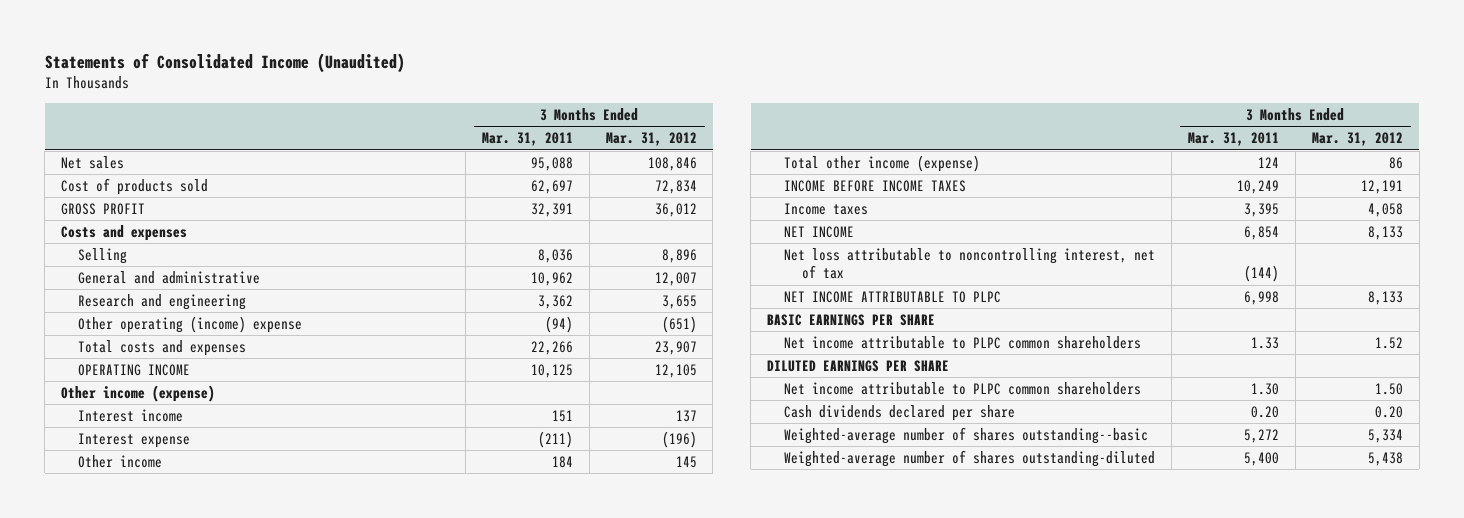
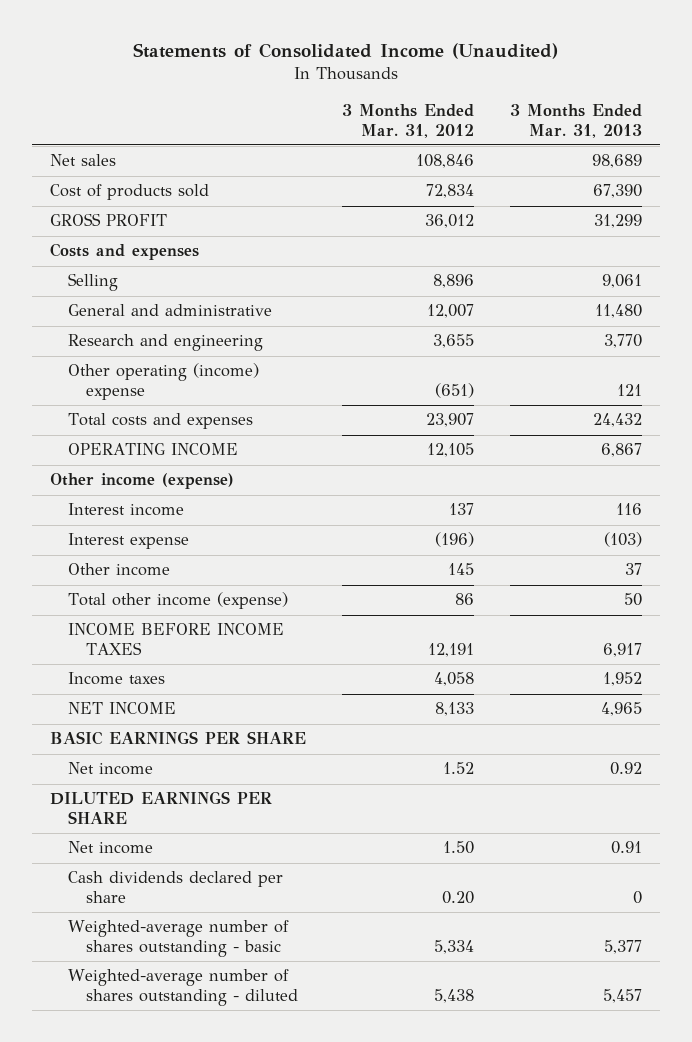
- | 3 Months Ended Mar. 31, 2011 | 3 Months Ended Mar. 31, 2012
+ | 3 Months Ended Mar. 31, 2012 | 3 Months Ended Mar. 31, 2013
- Net loss attributable to noncontrolling interest, net of tax | (144) |
- NET INCOME ATTRIBUTABLE TO PLPC | 6,998 | 8,133
- Net income attributable to PLPC common shareholders | 1.33 | 1.52
+ Net income | 1.52 | 0.92
- Net income attributable to PLPC common shareholders | 1.30 | 1.50
+ Net income | 1.50 | 0.91
- Weighted-average number of shares outstanding--basic | 5,272 | 5,334
- Weighted-average number of shares outstanding-diluted | 5,400 | 5,438
+ Weighted-average number of shares outstanding - basic | 5,334 | 5,377
+ Weighted-average number of shares outstanding - diluted | 5,438 | 5,457

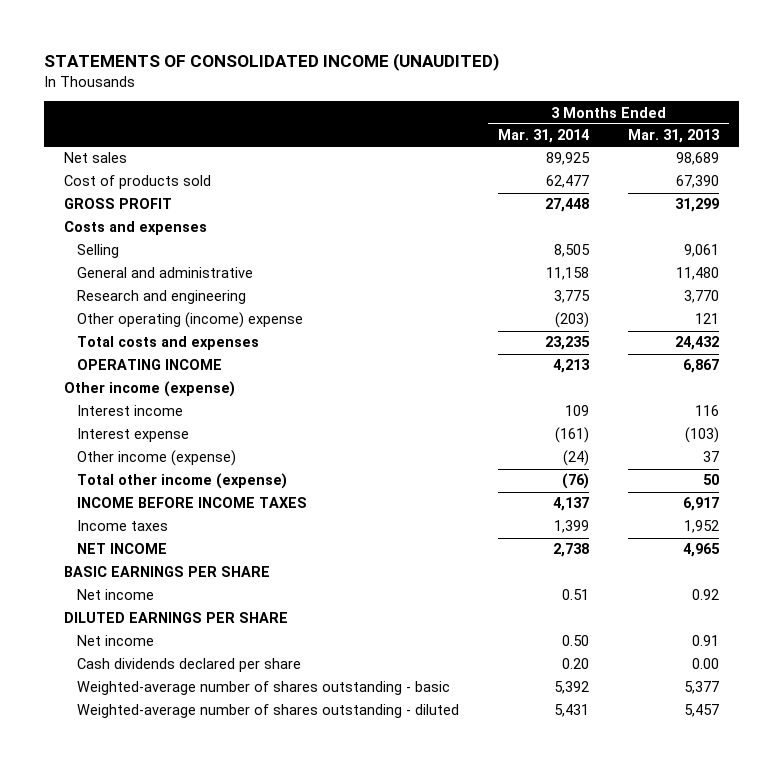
- Statements of Consolidated Income (Unaudited)
+ STATEMENTS OF CONSOLIDATED INCOME (UNAUDITED)
- | 3 Months Ended Mar. 31, 2012 | 3 Months Ended Mar. 31, 2013
+ | 3 Months Ended Mar. 31, 2014 | 3 Months Ended Mar. 31, 2013
- Other income | 145 | 37
+ Other income (expense) | (24) | 37
- Cash dividends declared per share | 0.20 | 0
+ Cash dividends declared per share | 0.20 | 0.00

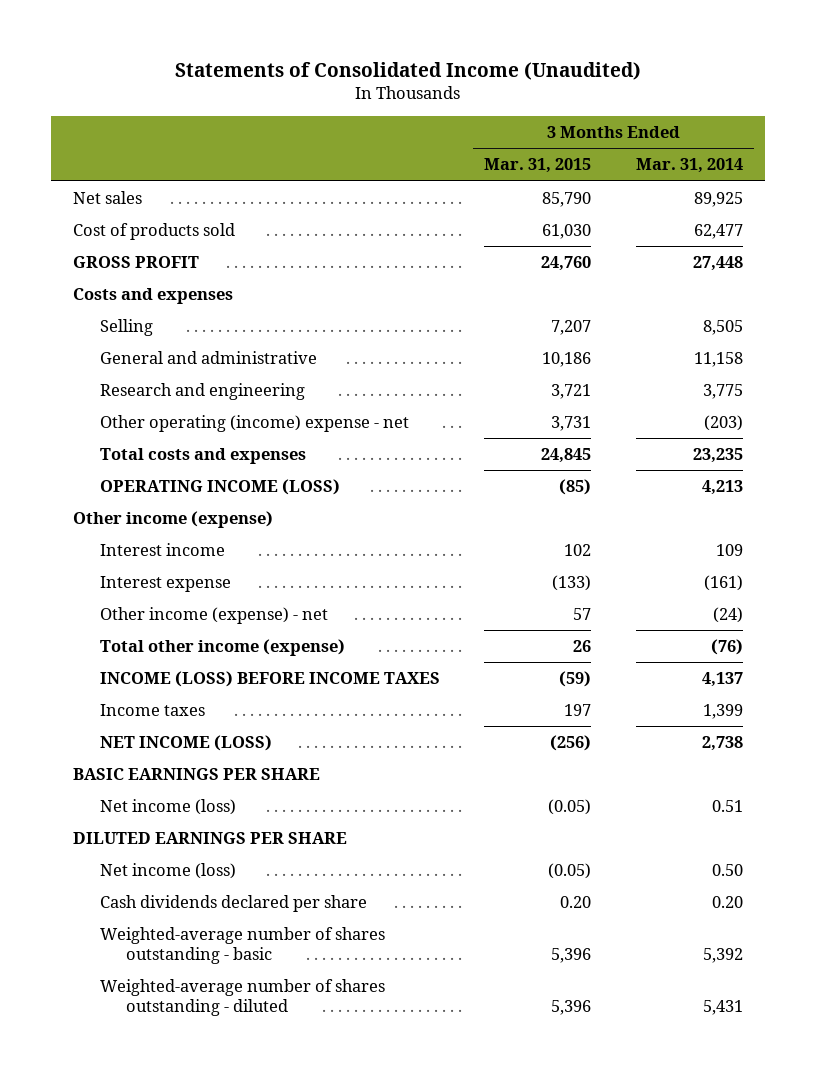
- STATEMENTS OF CONSOLIDATED INCOME (UNAUDITED)
+ Statements of Consolidated Income (Unaudited)
- | 3 Months Ended Mar. 31, 2014 | 3 Months Ended Mar. 31, 2013
+ | 3 Months Ended Mar. 31, 2015 | 3 Months Ended Mar. 31, 2014
- Other operating (income) expense | (203) | 121
+ Other operating (income) expense - net | 3,731 | (203)
- OPERATING INCOME | 4,213 | 6,867
+ OPERATING INCOME (LOSS) | (85) | 4,213
- Other income (expense) | (24) | 37
+ Other income (expense) - net | 57 | (24)
- INCOME BEFORE INCOME TAXES | 4,137 | 6,917
+ INCOME (LOSS) BEFORE INCOME TAXES | (59) | 4,137
- NET INCOME | 2,738 | 4,965
+ NET INCOME (LOSS) | (256) | 2,738
- Net income | 0.51 | 0.92
+ Net income (loss) | (0.05) | 0.51
- Net income | 0.50 | 0.91
+ Net income (loss) | (0.05) | 0.50

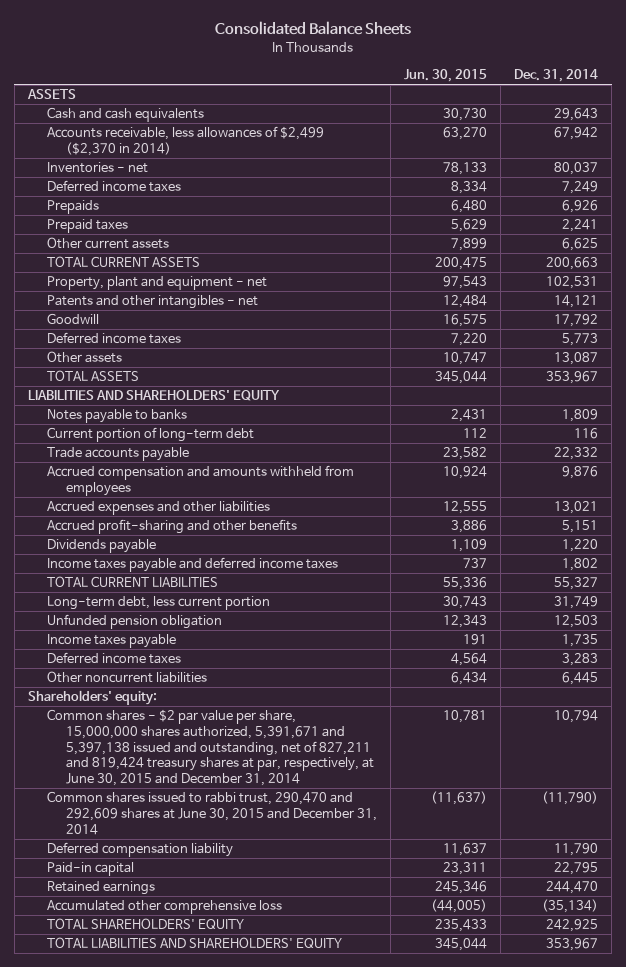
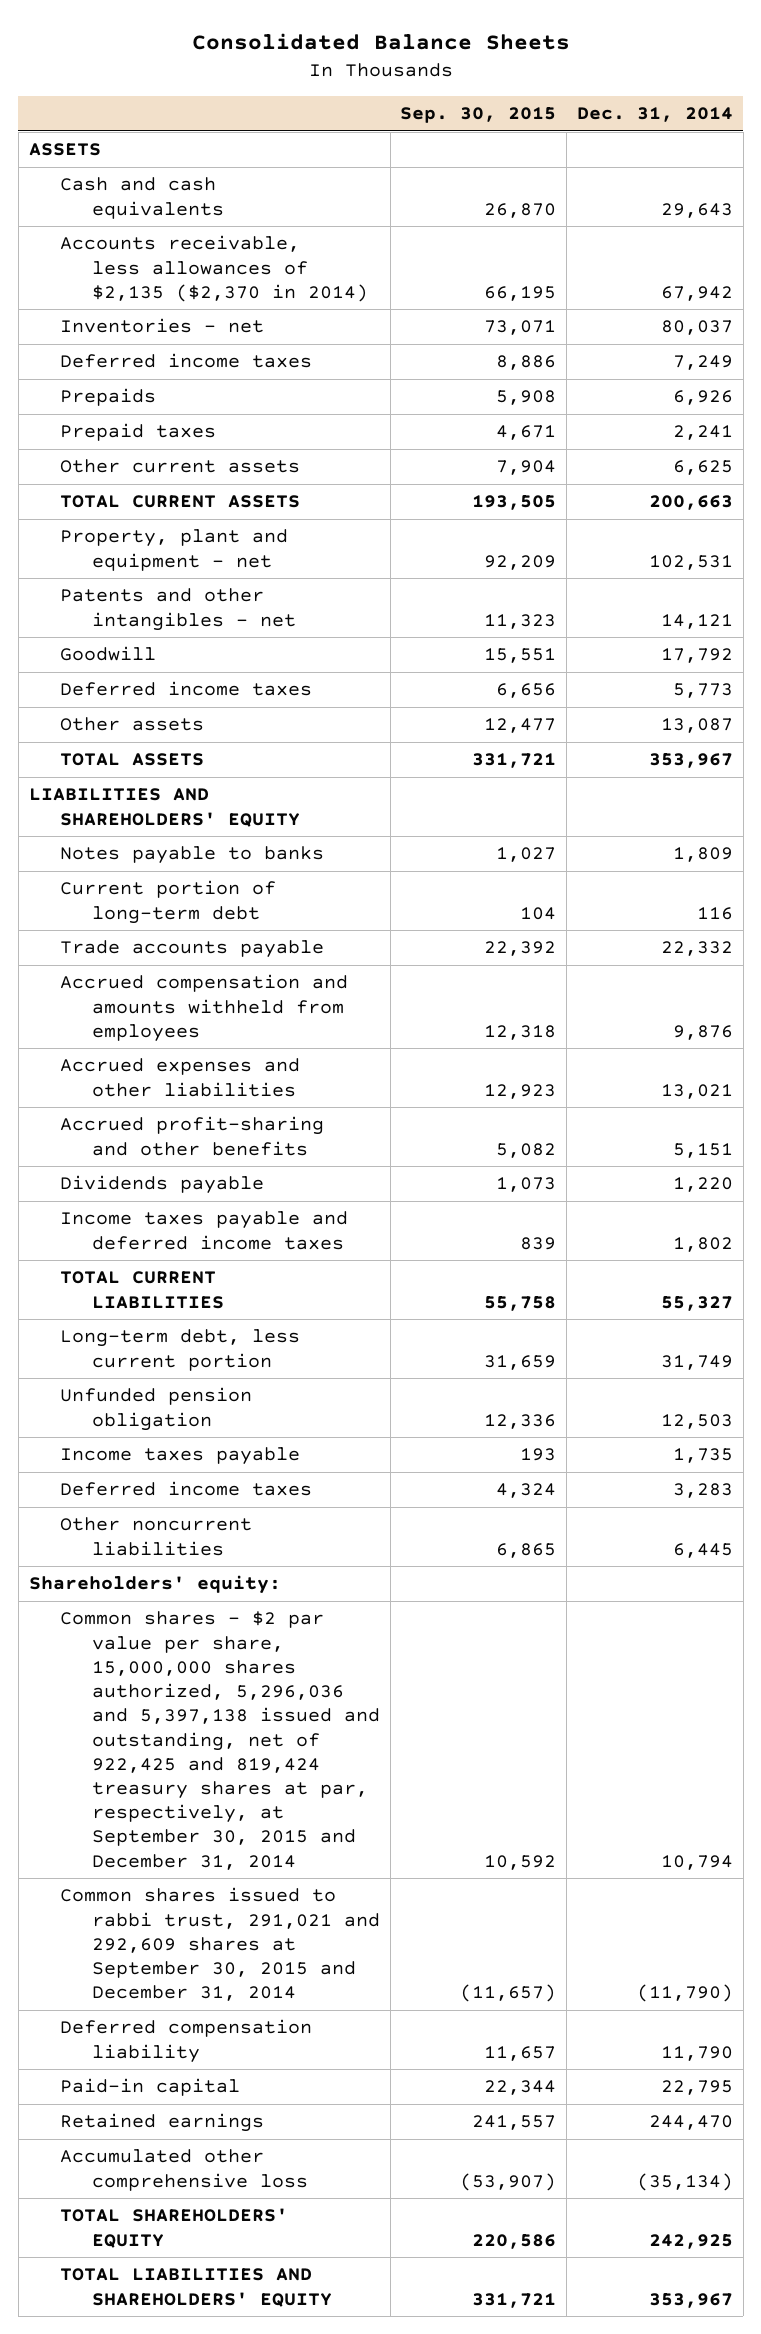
- | Jun. 30, 2015 | Dec. 31, 2014
+ | Sep. 30, 2015 | Dec. 31, 2014
- Accounts receivable, less allowances of $2,499 ($2,370 in 2014) | 63,270 | 67,942
+ Accounts receivable, less allowances of $2,135 ($2,370 in 2014) | 66,195 | 67,942
- Common shares - $2 par value per share, 15,000,000 shares authorized, 5,391,671 and 5,397,138 issued and outstanding, net of 827,211 and 819,424 treasury shares at par, respectively, at June 30, 2015 and December 31, 2014 | 10,781 | 10,794
- Common shares issued to rabbi trust, 290,470 and 292,609 shares at June 30, 2015 and December 31, 2014 | (11,637) | (11,790)
+ Common shares - $2 par value per share, 15,000,000 shares authorized, 5,296,036 and 5,397,138 issued and outstanding, net of 922,425 and 819,424 treasury shares at par, respectively, at September 30, 2015 and December 31, 2014 | 10,592 | 10,794
+ Common shares issued to rabbi trust, 291,021 and 292,609 shares at September 30, 2015 and December 31, 2014 | (11,657) | (11,790)

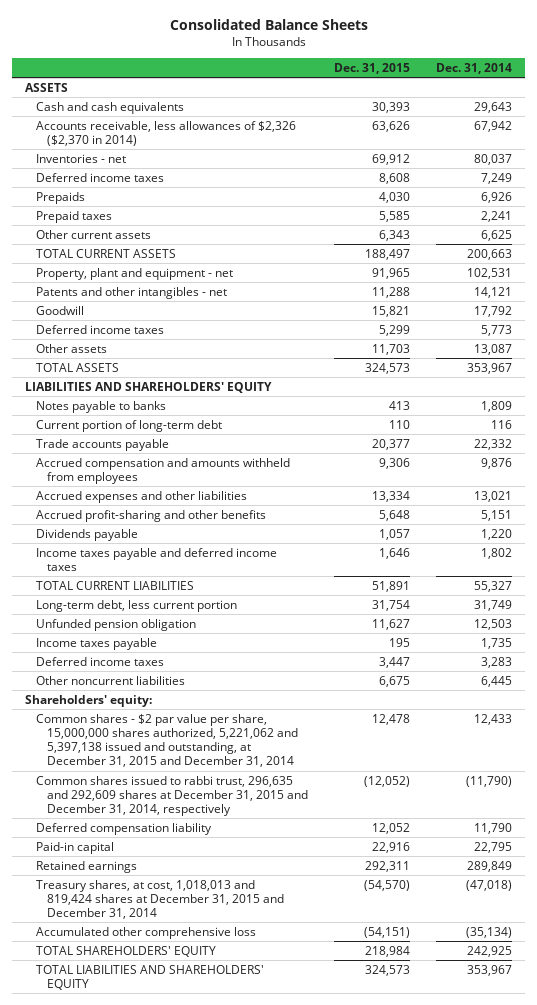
- | Sep. 30, 2015 | Dec. 31, 2014
+ | Dec. 31, 2015 | Dec. 31, 2014
- Accounts receivable, less allowances of $2,135 ($2,370 in 2014) | 66,195 | 67,942
+ Accounts receivable, less allowances of $2,326 ($2,370 in 2014) | 63,626 | 67,942
- Common shares - $2 par value per share, 15,000,000 shares authorized, 5,296,036 and 5,397,138 issued and outstanding, net of 922,425 and 819,424 treasury shares at par, respectively, at September 30, 2015 and December 31, 2014 | 10,592 | 10,794
- Common shares issued to rabbi trust, 291,021 and 292,609 shares at September 30, 2015 and December 31, 2014 | (11,657) | (11,790)
+ Common shares - $2 par value per share, 15,000,000 shares authorized, 5,221,062 and 5,397,138 issued and outstanding, at December 31, 2015 and December 31, 2014 | 12,478 | 12,433
+ Common shares issued to rabbi trust, 296,635 and 292,609 shares at December 31, 2015 and December 31, 2014, respectively | (12,052) | (11,790)
- Retained earnings | 241,557 | 244,470
+ Retained earnings | 292,311 | 289,849
+ Treasury shares, at cost, 1,018,013 and 819,424 shares at December 31, 2015 and December 31, 2014 | (54,570) | (47,018)

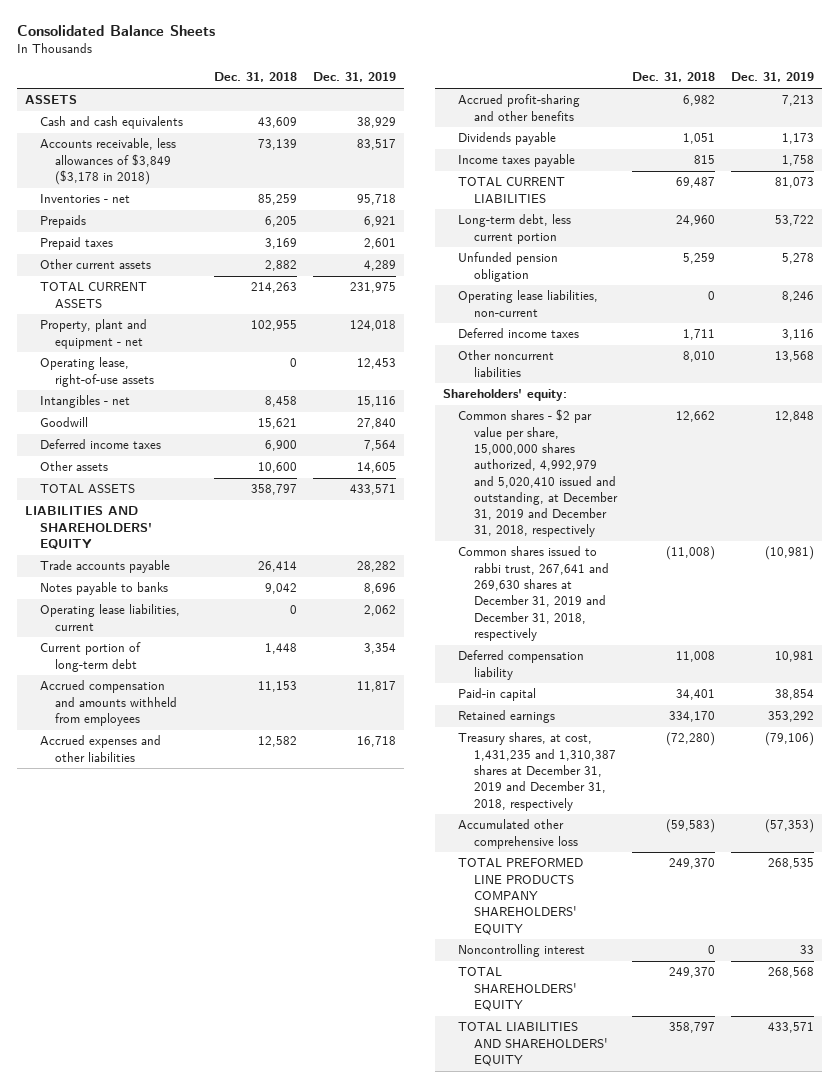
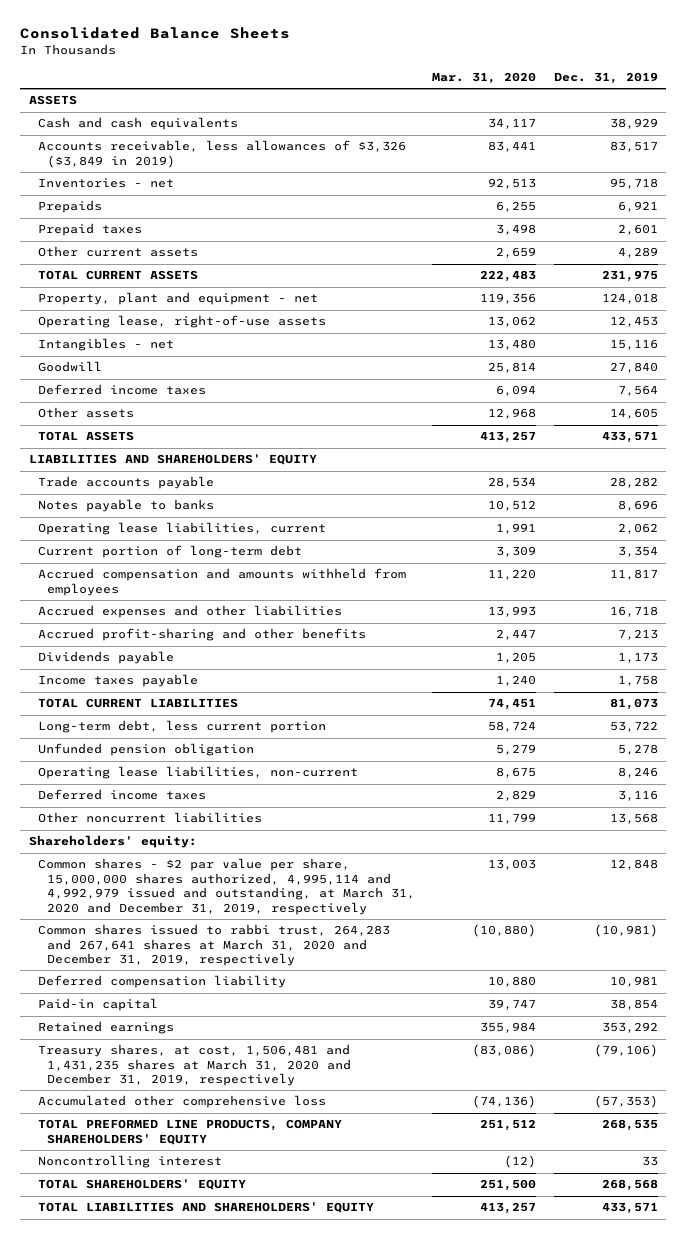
- | Dec. 31, 2018 | Dec. 31, 2019
+ | Mar. 31, 2020 | Dec. 31, 2019
- Accounts receivable, less allowances of $3,849 ($3,178 in 2018) | 73,139 | 83,517
+ Accounts receivable, less allowances of $3,326 ($3,849 in 2019) | 83,441 | 83,517
- Common shares - $2 par value per share, 15,000,000 shares authorized, 4,992,979 and 5,020,410 issued and outstanding, at December 31, 2019 and December 31, 2018, respectively | 12,662 | 12,848
- Common shares issued to rabbi trust, 267,641 and 269,630 shares at December 31, 2019 and December 31, 2018, respectively | (11,008) | (10,981)
+ Common shares - $2 par value per share, 15,000,000 shares authorized, 4,995,114 and 4,992,979 issued and outstanding, at March 31, 2020 and December 31, 2019, respectively | 13,003 | 12,848
+ Common shares issued to rabbi trust, 264,283 and 267,641 shares at March 31, 2020 and December 31, 2019, respectively | (10,880) | (10,981)
- Treasury shares, at cost, 1,431,235 and 1,310,387 shares at December 31, 2019 and December 31, 2018, respectively | (72,280) | (79,106)
+ Treasury shares, at cost, 1,506,481 and 1,431,235 shares at March 31, 2020 and December 31, 2019, respectively | (83,086) | (79,106)
- TOTAL PREFORMED LINE PRODUCTS COMPANY SHAREHOLDERS' EQUITY | 249,370 | 268,535
+ TOTAL PREFORMED LINE PRODUCTS, COMPANY SHAREHOLDERS' EQUITY | 251,512 | 268,535

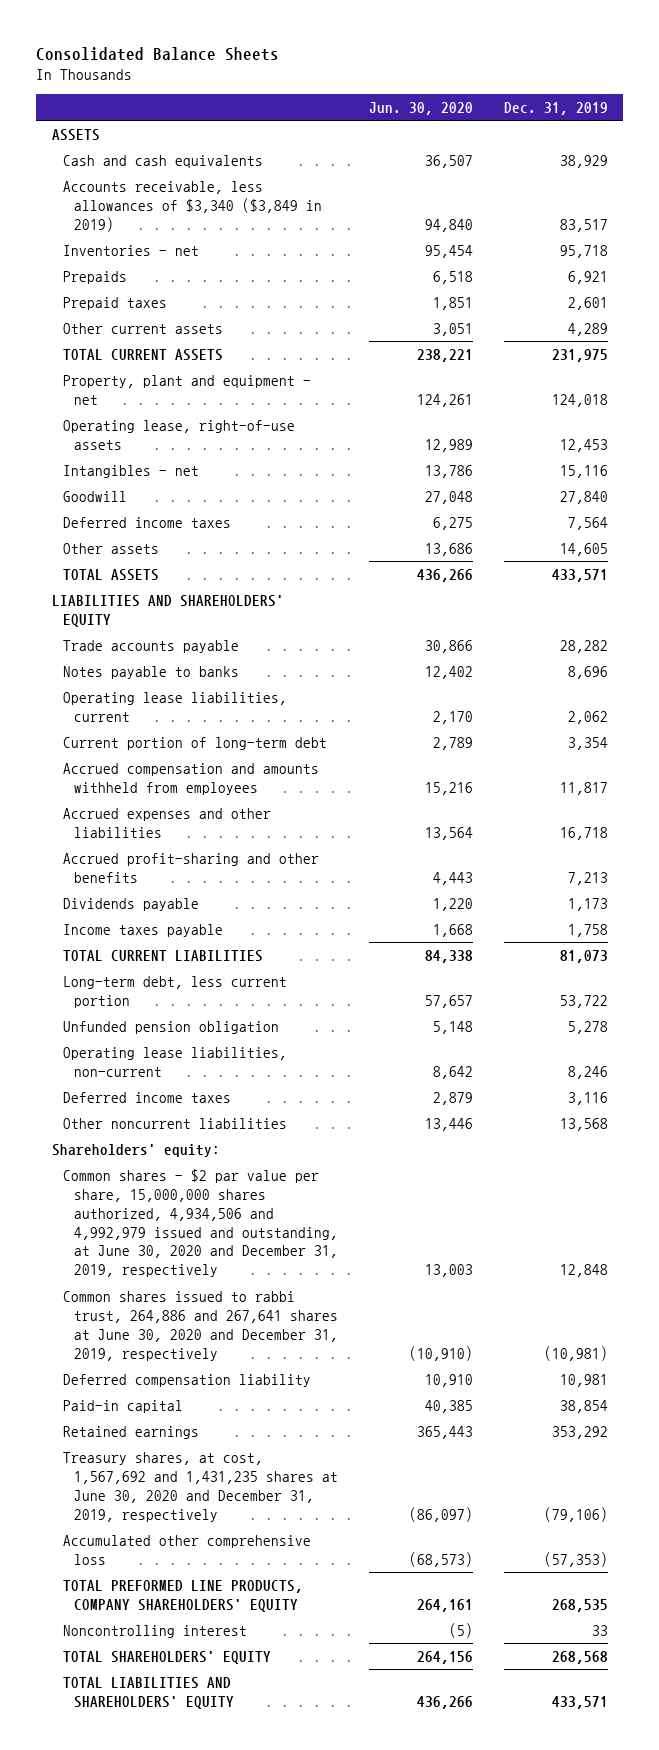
- | Mar. 31, 2020 | Dec. 31, 2019
+ | Jun. 30, 2020 | Dec. 31, 2019
- Accounts receivable, less allowances of $3,326 ($3,849 in 2019) | 83,441 | 83,517
+ Accounts receivable, less allowances of $3,340 ($3,849 in 2019) | 94,840 | 83,517
- Common shares - $2 par value per share, 15,000,000 shares authorized, 4,995,114 and 4,992,979 issued and outstanding, at March 31, 2020 and December 31, 2019, respectively | 13,003 | 12,848
- Common shares issued to rabbi trust, 264,283 and 267,641 shares at March 31, 2020 and December 31, 2019, respectively | (10,880) | (10,981)
+ Common shares - $2 par value per share, 15,000,000 shares authorized, 4,934,506 and 4,992,979 issued and outstanding, at June 30, 2020 and December 31, 2019, respectively | 13,003 | 12,848
+ Common shares issued to rabbi trust, 264,886 and 267,641 shares at June 30, 2020 and December 31, 2019, respectively | (10,910) | (10,981)
- Treasury shares, at cost, 1,506,481 and 1,431,235 shares at March 31, 2020 and December 31, 2019, respectively | (83,086) | (79,106)
+ Treasury shares, at cost, 1,567,692 and 1,431,235 shares at June 30, 2020 and December 31, 2019, respectively | (86,097) | (79,106)

